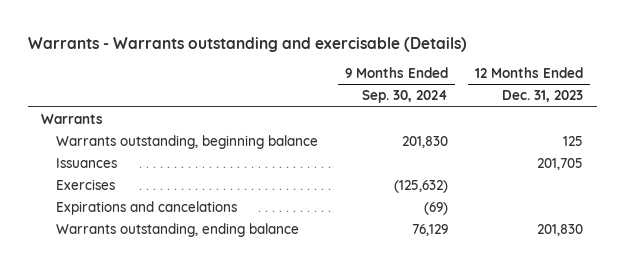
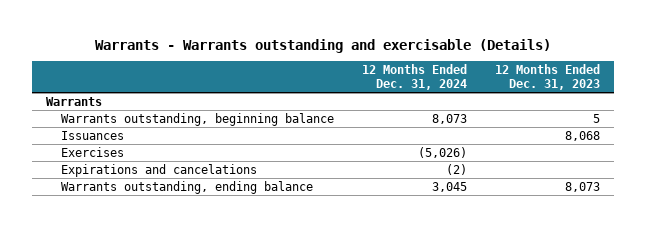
- | 9 Months Ended Sep. 30, 2024 | 12 Months Ended Dec. 31, 2023
+ | 12 Months Ended Dec. 31, 2024 | 12 Months Ended Dec. 31, 2023
- Warrants outstanding, beginning balance | 201,830 | 125
- Issuances | | 201,705
+ Warrants outstanding, beginning balance | 8,073 | 5
+ Issuances | | 8,068
- Warrants outstanding, ending balance | 76,129 | 201,830
+ Warrants outstanding, ending balance | 3,045 | 8,073

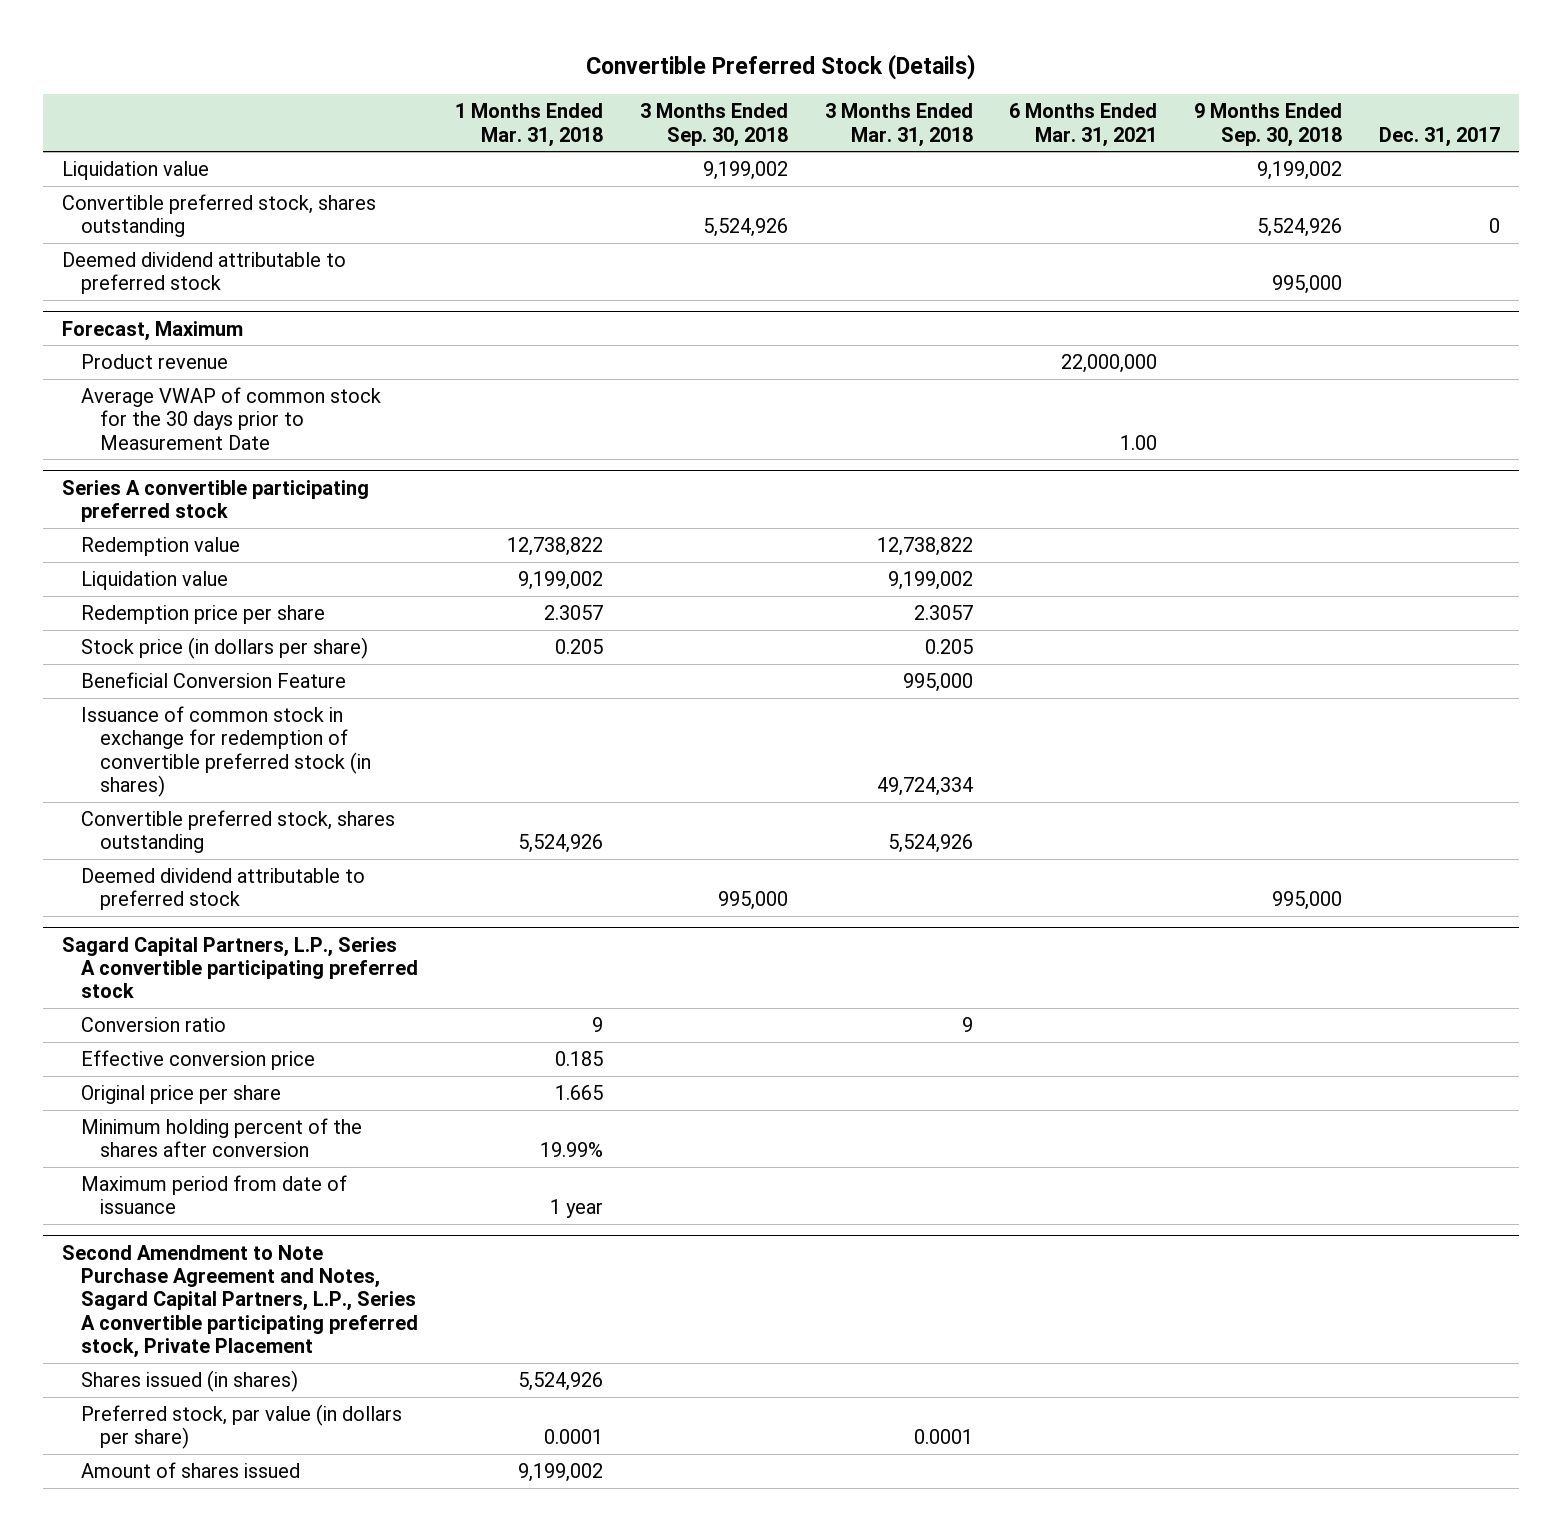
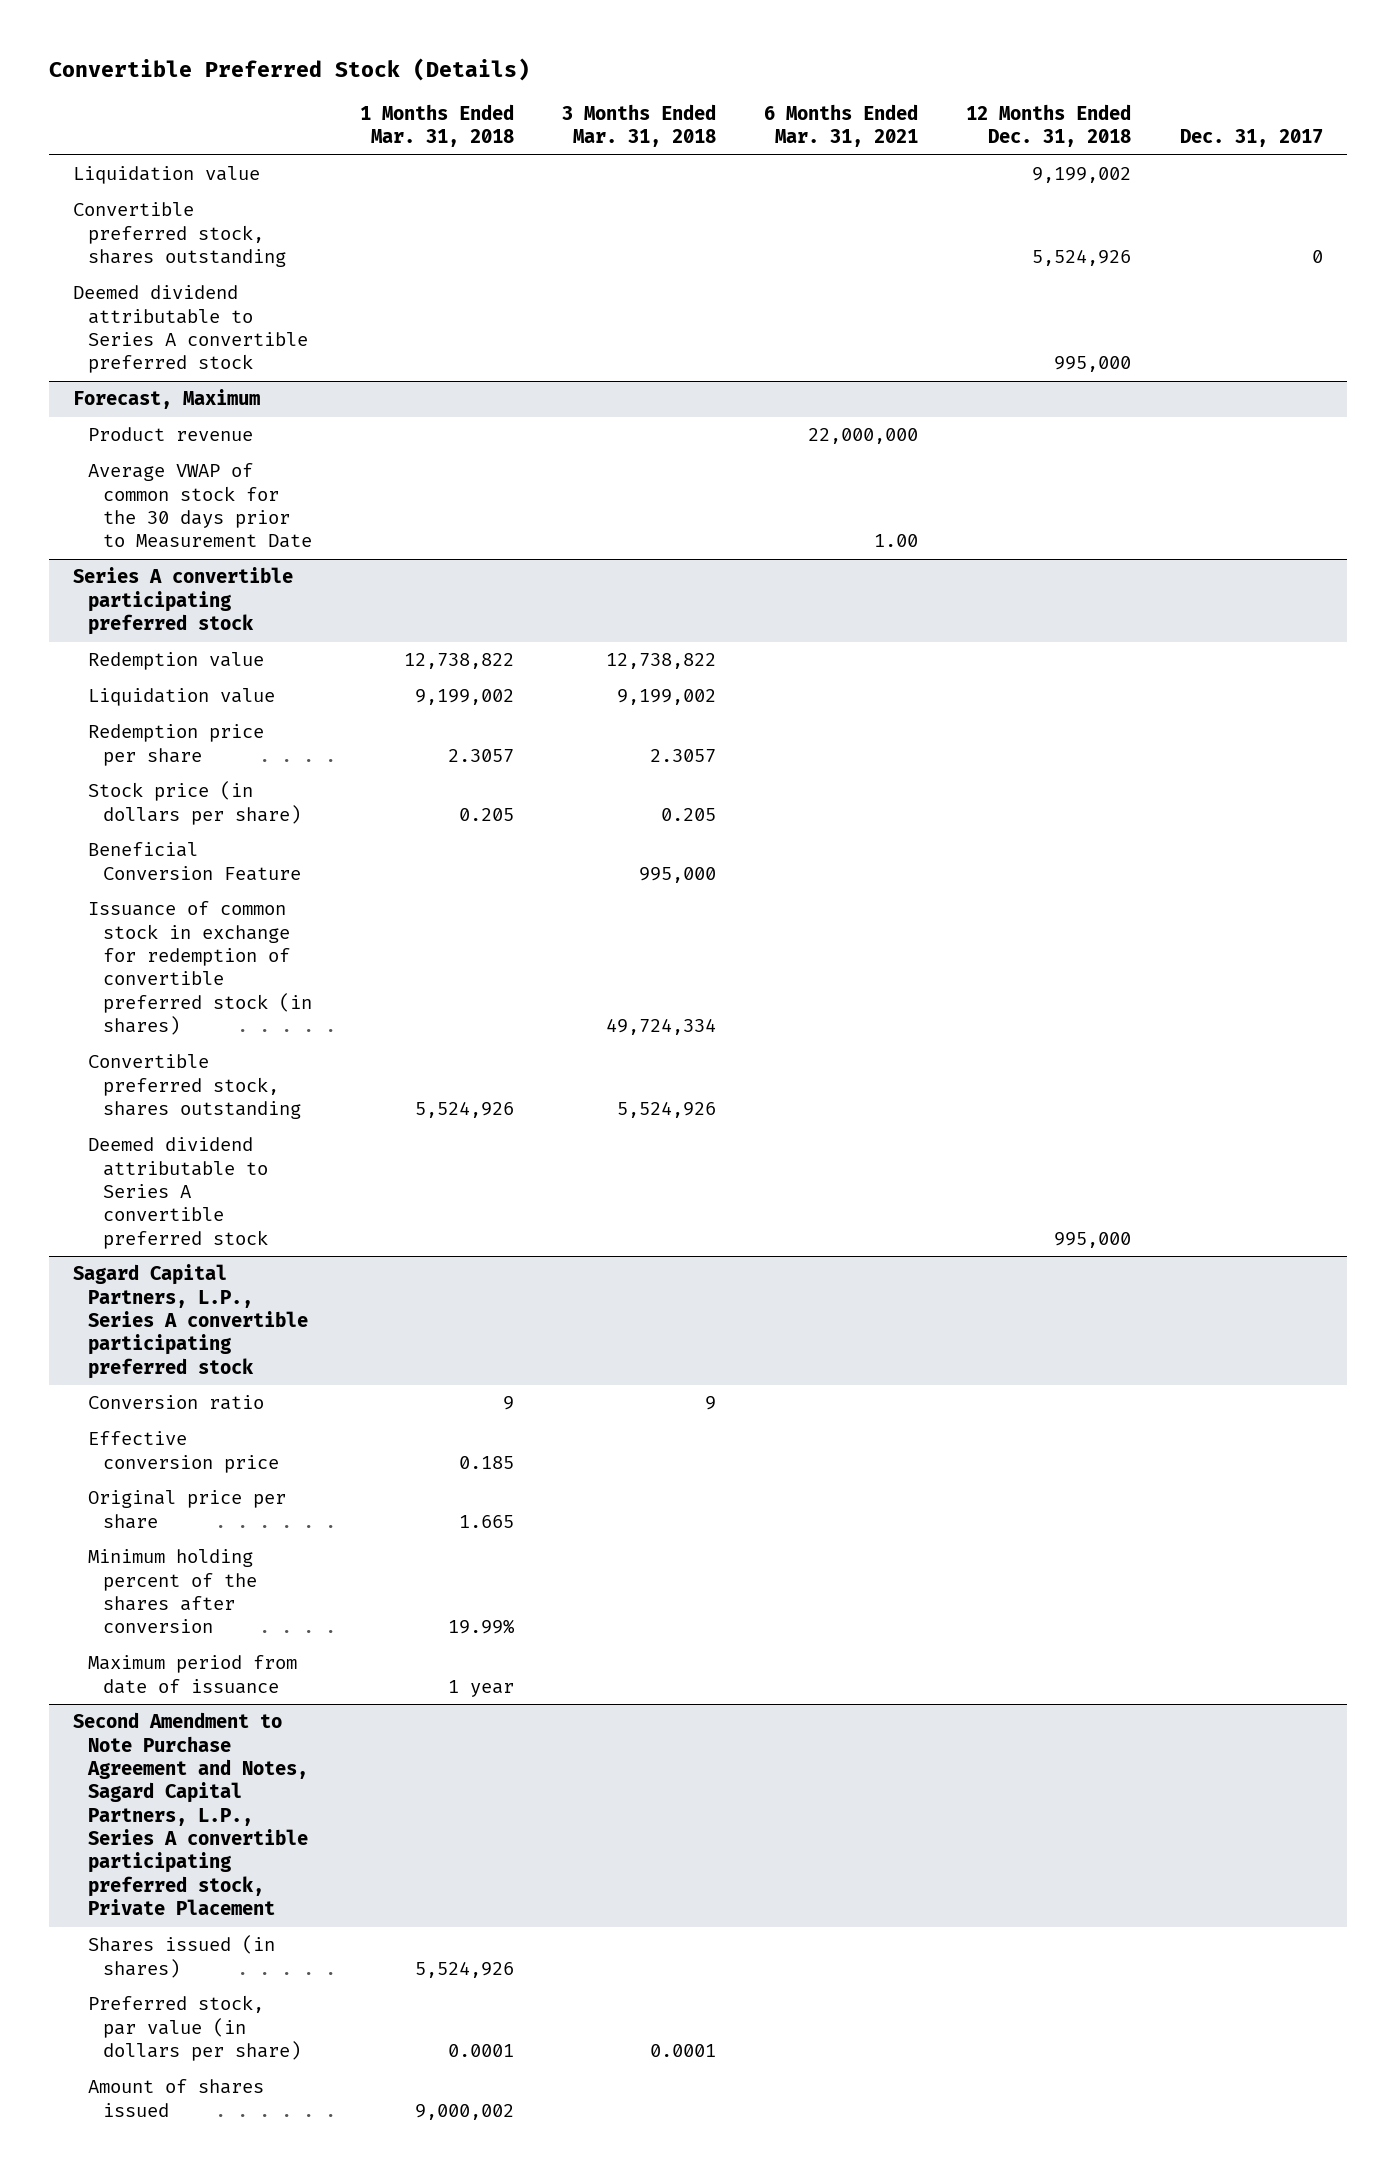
- | 1 Months Ended Mar. 31, 2018 | 3 Months Ended Sep. 30, 2018 | 3 Months Ended Mar. 31, 2018 | 6 Months Ended Mar. 31, 2021 | 9 Months Ended Sep. 30, 2018 | Dec. 31, 2017
+ | 1 Months Ended Mar. 31, 2018 | 3 Months Ended Mar. 31, 2018 | 6 Months Ended Mar. 31, 2021 | 12 Months Ended Dec. 31, 2018 | Dec. 31, 2017
- Deemed dividend attributable to preferred stock | | | | | 995,000 |
+ Deemed dividend attributable to Series A convertible preferred stock | | | | 995,000 |
@ Series A convertible participating preferred stock
- Deemed dividend attributable to preferred stock | | 995,000 | | | 995,000 |
+ Deemed dividend attributable to Series A convertible preferred stock | | | | 995,000 |
@ Second Amendment to Note Purchase Agreement and Notes, Sagard Capital Partners, L.P., Series A convertible participating preferred stock, Private Placement
- Amount of shares issued | 9,199,002 | | | | |
+ Amount of shares issued | 9,000,002 | | | |

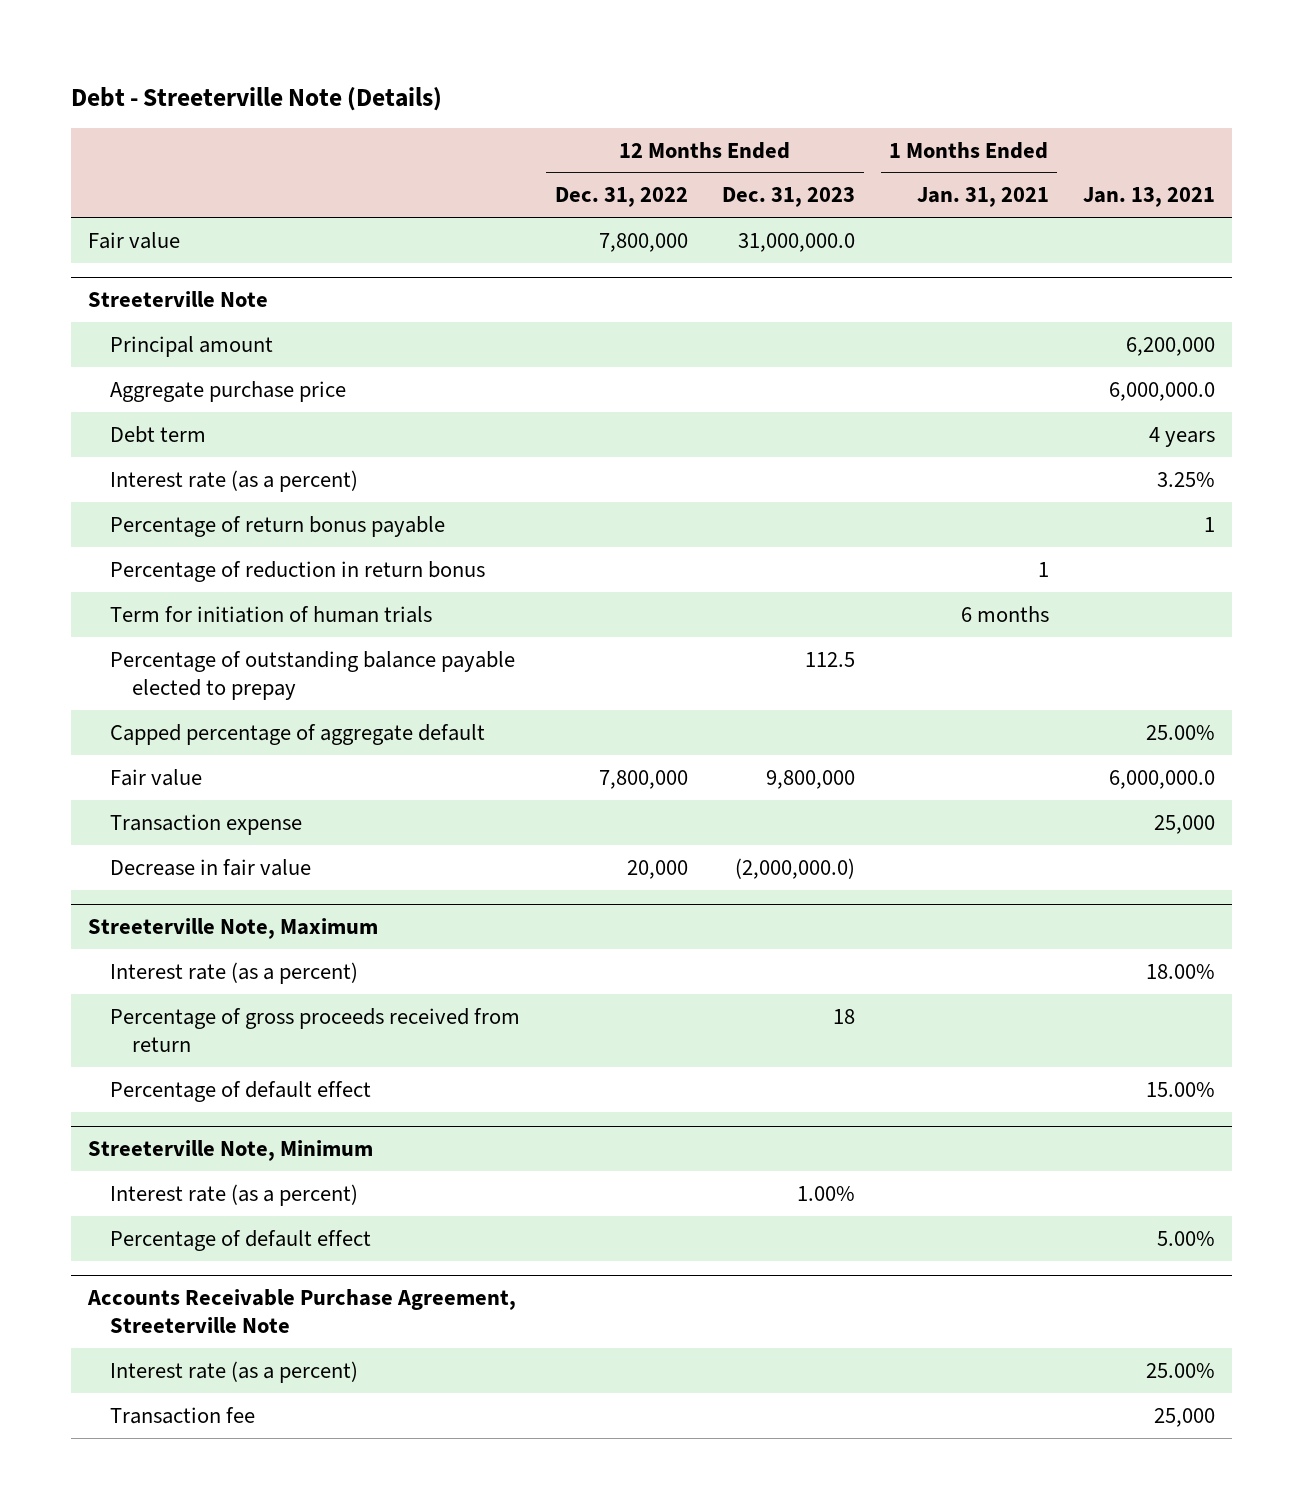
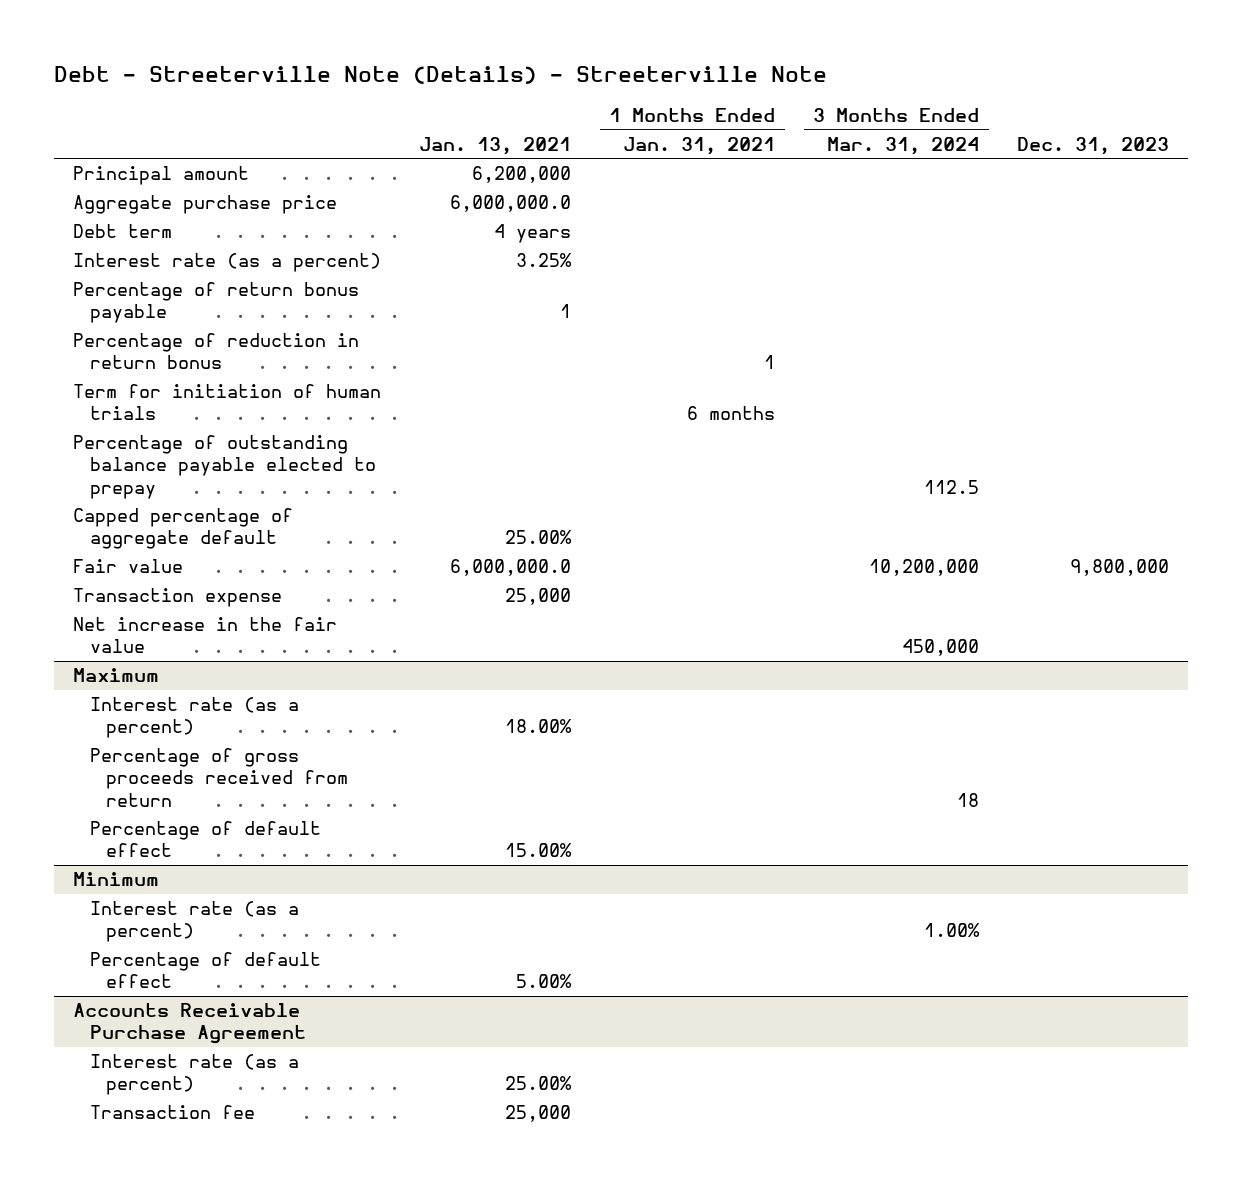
- Debt - Streeterville Note (Details)
+ Debt - Streeterville Note (Details) - Streeterville Note
- | 12 Months Ended Dec. 31, 2022 | 12 Months Ended Dec. 31, 2023 | 1 Months Ended Jan. 31, 2021 | Jan. 13, 2021
+ | Jan. 13, 2021 | 1 Months Ended Jan. 31, 2021 | 3 Months Ended Mar. 31, 2024 | Dec. 31, 2023
- Fair value | 7,800,000 | 31,000,000.0 | |
- Streeterville Note
- Decrease in fair value | 20,000 | (2,000,000.0) | |
- Streeterville Note, Maximum
+ Net increase in the fair value | | | 450,000 |
+ Maximum
- Streeterville Note, Minimum
+ Minimum
- Accounts Receivable Purchase Agreement, Streeterville Note
+ Accounts Receivable Purchase Agreement

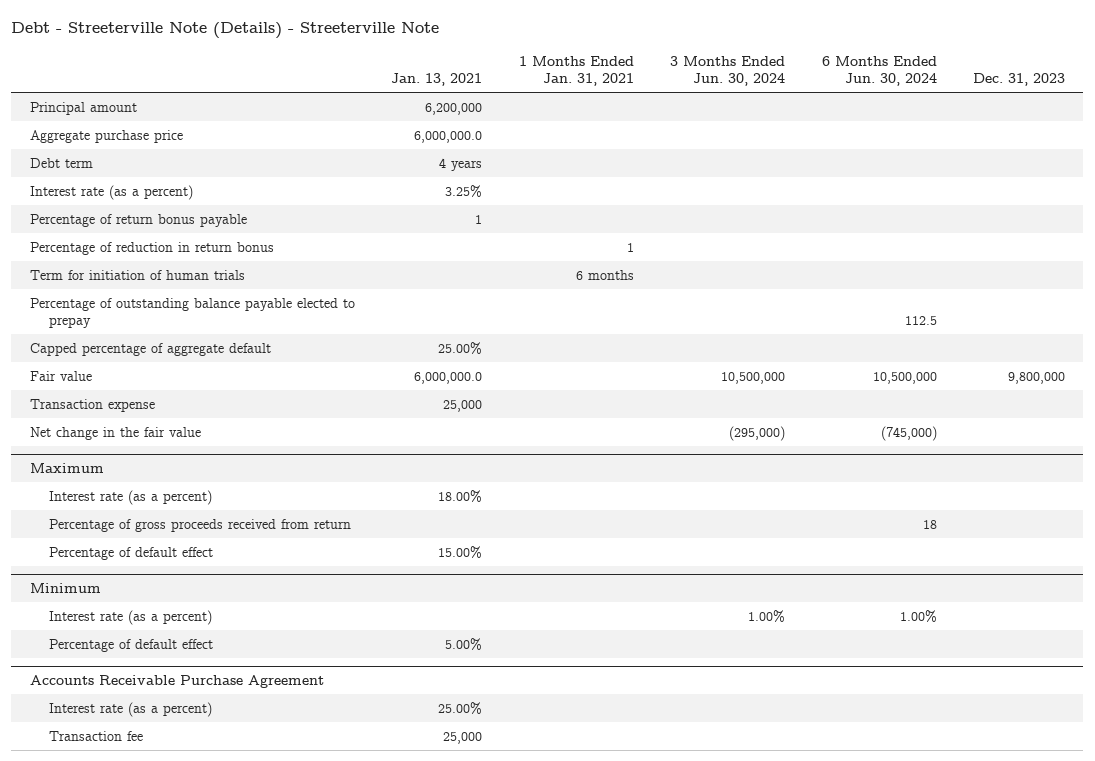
- | Jan. 13, 2021 | 1 Months Ended Jan. 31, 2021 | 3 Months Ended Mar. 31, 2024 | Dec. 31, 2023
+ | Jan. 13, 2021 | 1 Months Ended Jan. 31, 2021 | 3 Months Ended Jun. 30, 2024 | 6 Months Ended Jun. 30, 2024 | Dec. 31, 2023
- Net increase in the fair value | | | 450,000 |
+ Net change in the fair value | | | (295,000) | (745,000) |

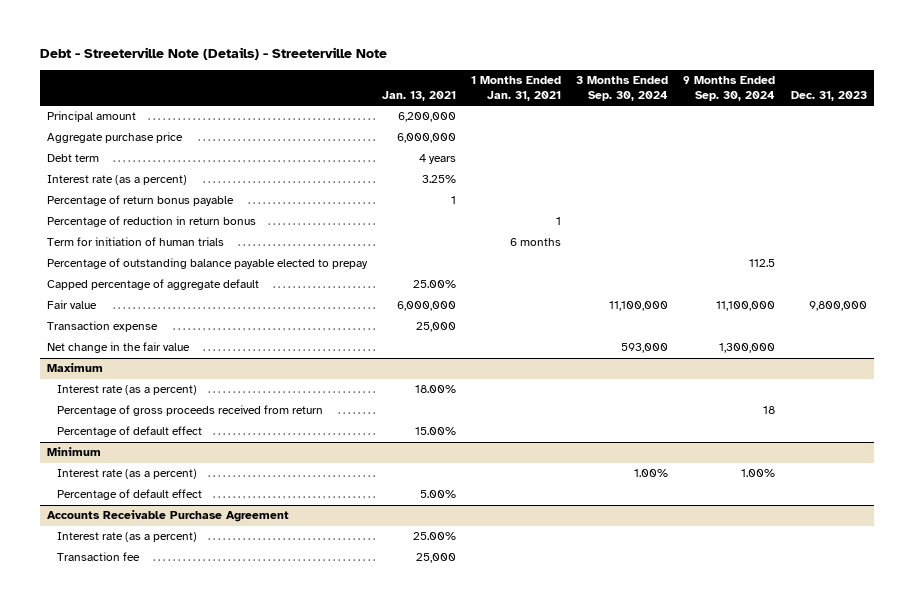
- | Jan. 13, 2021 | 1 Months Ended Jan. 31, 2021 | 3 Months Ended Jun. 30, 2024 | 6 Months Ended Jun. 30, 2024 | Dec. 31, 2023
+ | Jan. 13, 2021 | 1 Months Ended Jan. 31, 2021 | 3 Months Ended Sep. 30, 2024 | 9 Months Ended Sep. 30, 2024 | Dec. 31, 2023
- Aggregate purchase price | 6,000,000.0 | | | |
+ Aggregate purchase price | 6,000,000 | | | |
- Fair value | 6,000,000.0 | | 10,500,000 | 10,500,000 | 9,800,000
+ Fair value | 6,000,000 | | 11,100,000 | 11,100,000 | 9,800,000

